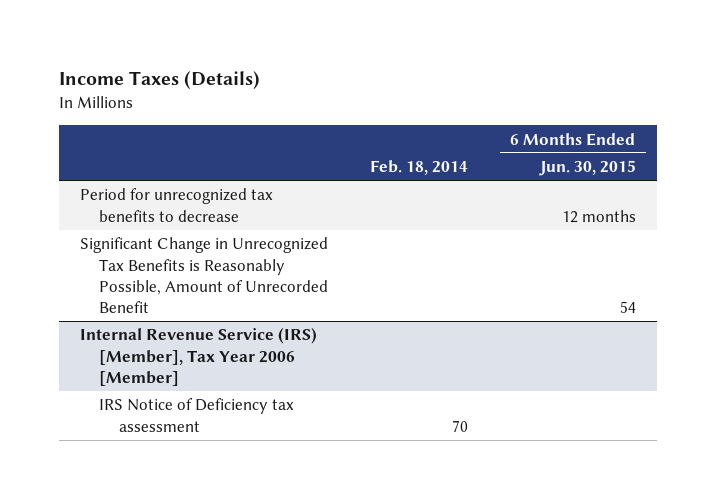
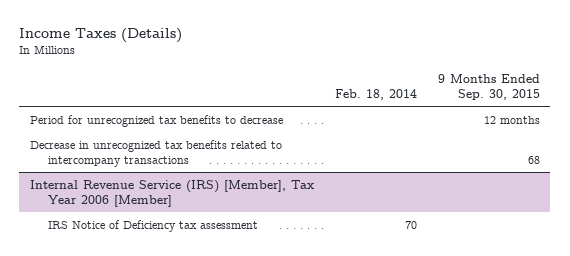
- | Feb. 18, 2014 | 6 Months Ended Jun. 30, 2015
+ | Feb. 18, 2014 | 9 Months Ended Sep. 30, 2015
- Significant Change in Unrecognized Tax Benefits is Reasonably Possible, Amount of Unrecorded Benefit | | 54
+ Decrease in unrecognized tax benefits related to intercompany transactions | | 68

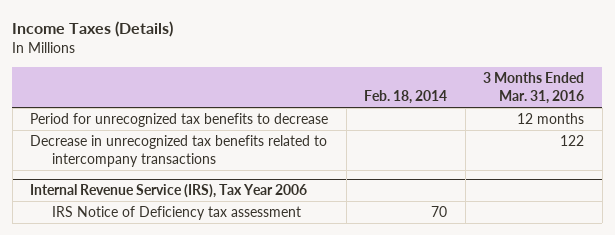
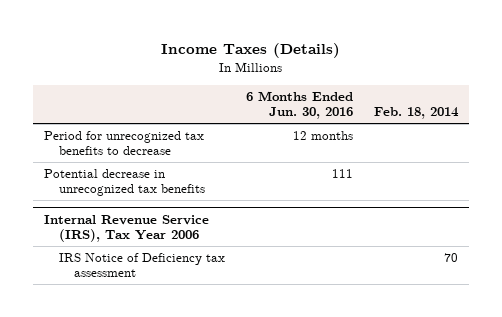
- | Feb. 18, 2014 | 3 Months Ended Mar. 31, 2016
+ | 6 Months Ended Jun. 30, 2016 | Feb. 18, 2014
- Decrease in unrecognized tax benefits related to intercompany transactions | | 122
+ Potential decrease in unrecognized tax benefits | 111 |

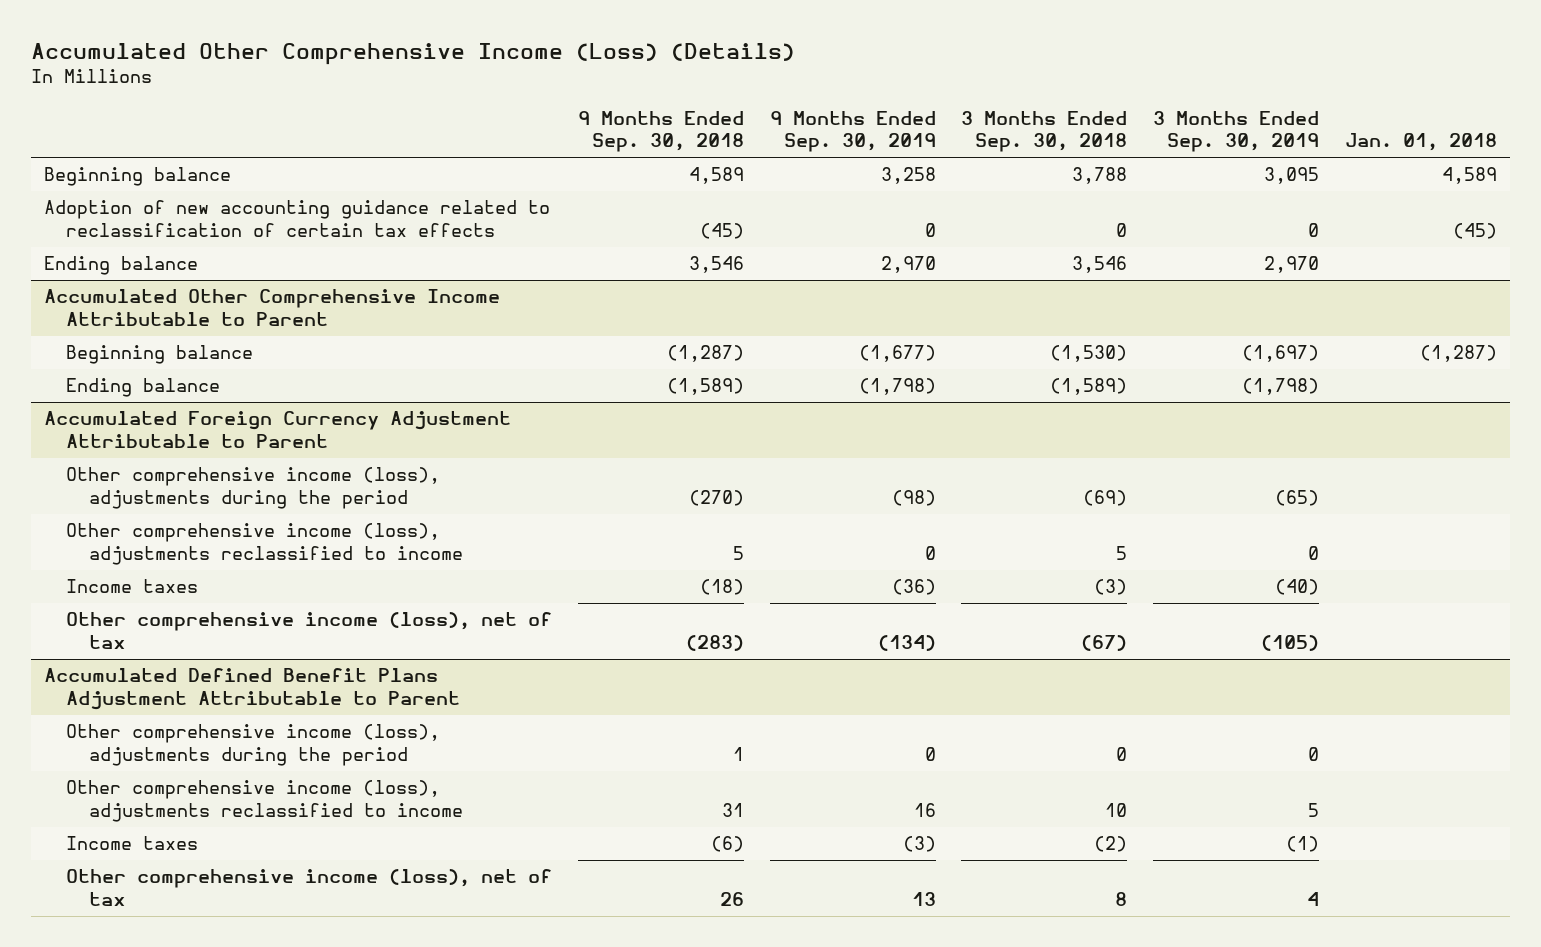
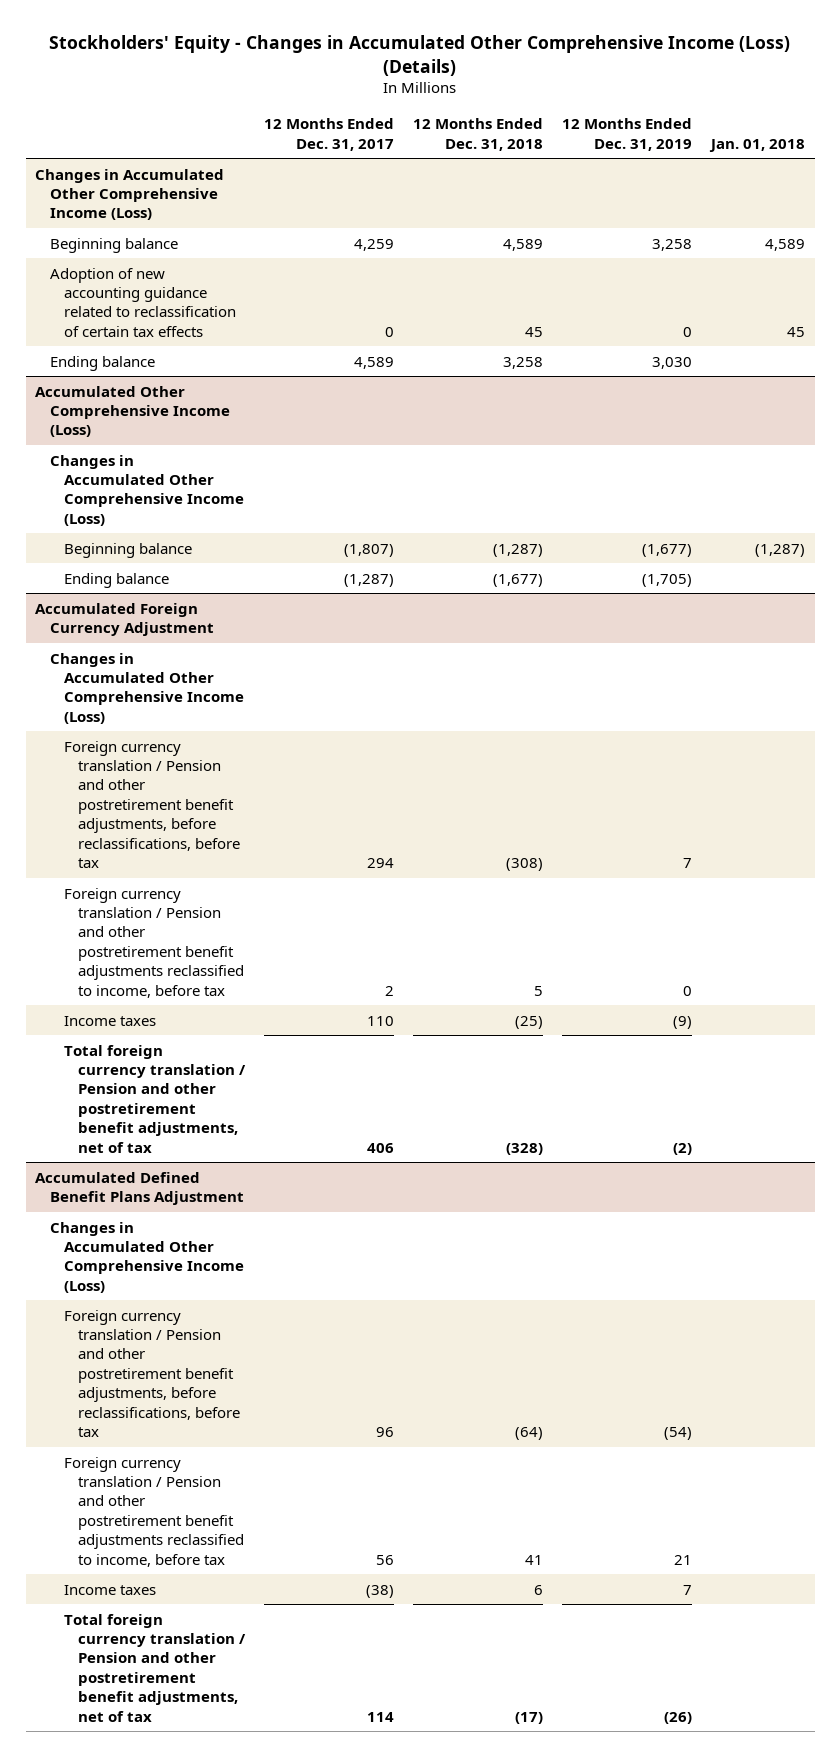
- Accumulated Other Comprehensive Income (Loss) (Details)
+ Stockholders' Equity - Changes in Accumulated Other Comprehensive Income (Loss) (Details)
- | 9 Months Ended Sep. 30, 2018 | 9 Months Ended Sep. 30, 2019 | 3 Months Ended Sep. 30, 2018 | 3 Months Ended Sep. 30, 2019 | Jan. 01, 2018
+ | 12 Months Ended Dec. 31, 2017 | 12 Months Ended Dec. 31, 2018 | 12 Months Ended Dec. 31, 2019 | Jan. 01, 2018
+ Changes in Accumulated Other Comprehensive Income (Loss)
- Adoption of new accounting guidance related to reclassification of certain tax effects | (45) | 0 | 0 | 0 | (45)
+ Adoption of new accounting guidance related to reclassification of certain tax effects | 0 | 45 | 0 | 45
- Accumulated Other Comprehensive Income Attributable to Parent
+ Accumulated Other Comprehensive Income (Loss)
+ Changes in Accumulated Other Comprehensive Income (Loss)
- Accumulated Foreign Currency Adjustment Attributable to Parent
- Other comprehensive income (loss), adjustments during the period | (270) | (98) | (69) | (65) |
- Other comprehensive income (loss), adjustments reclassified to income | 5 | 0 | 5 | 0 |
+ Accumulated Foreign Currency Adjustment
+ Changes in Accumulated Other Comprehensive Income (Loss)
+ Foreign currency translation / Pension and other postretirement benefit adjustments, before reclassifications, before tax | 294 | (308) | 7 |
+ Foreign currency translation / Pension and other postretirement benefit adjustments reclassified to income, before tax | 2 | 5 | 0 |
- Other comprehensive income (loss), net of tax | (283) | (134) | (67) | (105) |
- Accumulated Defined Benefit Plans Adjustment Attributable to Parent
- Other comprehensive income (loss), adjustments during the period | 1 | 0 | 0 | 0 |
- Other comprehensive income (loss), adjustments reclassified to income | 31 | 16 | 10 | 5 |
+ Total foreign currency translation / Pension and other postretirement benefit adjustments, net of tax | 406 | (328) | (2) |
+ Accumulated Defined Benefit Plans Adjustment
+ Changes in Accumulated Other Comprehensive Income (Loss)
+ Foreign currency translation / Pension and other postretirement benefit adjustments, before reclassifications, before tax | 96 | (64) | (54) |
+ Foreign currency translation / Pension and other postretirement benefit adjustments reclassified to income, before tax | 56 | 41 | 21 |
- Other comprehensive income (loss), net of tax | 26 | 13 | 8 | 4 |
+ Total foreign currency translation / Pension and other postretirement benefit adjustments, net of tax | 114 | (17) | (26) |

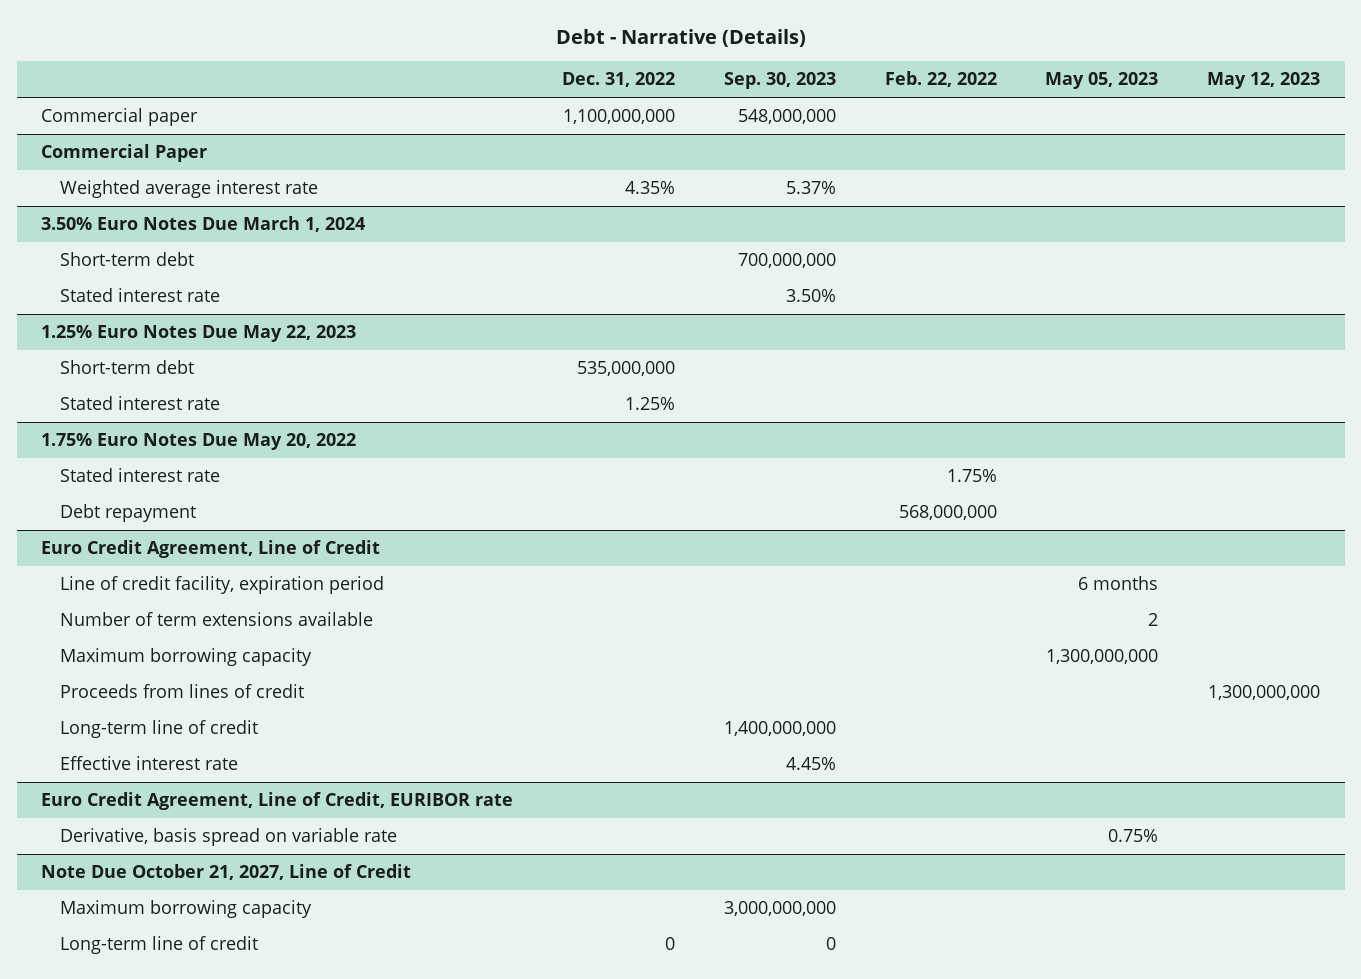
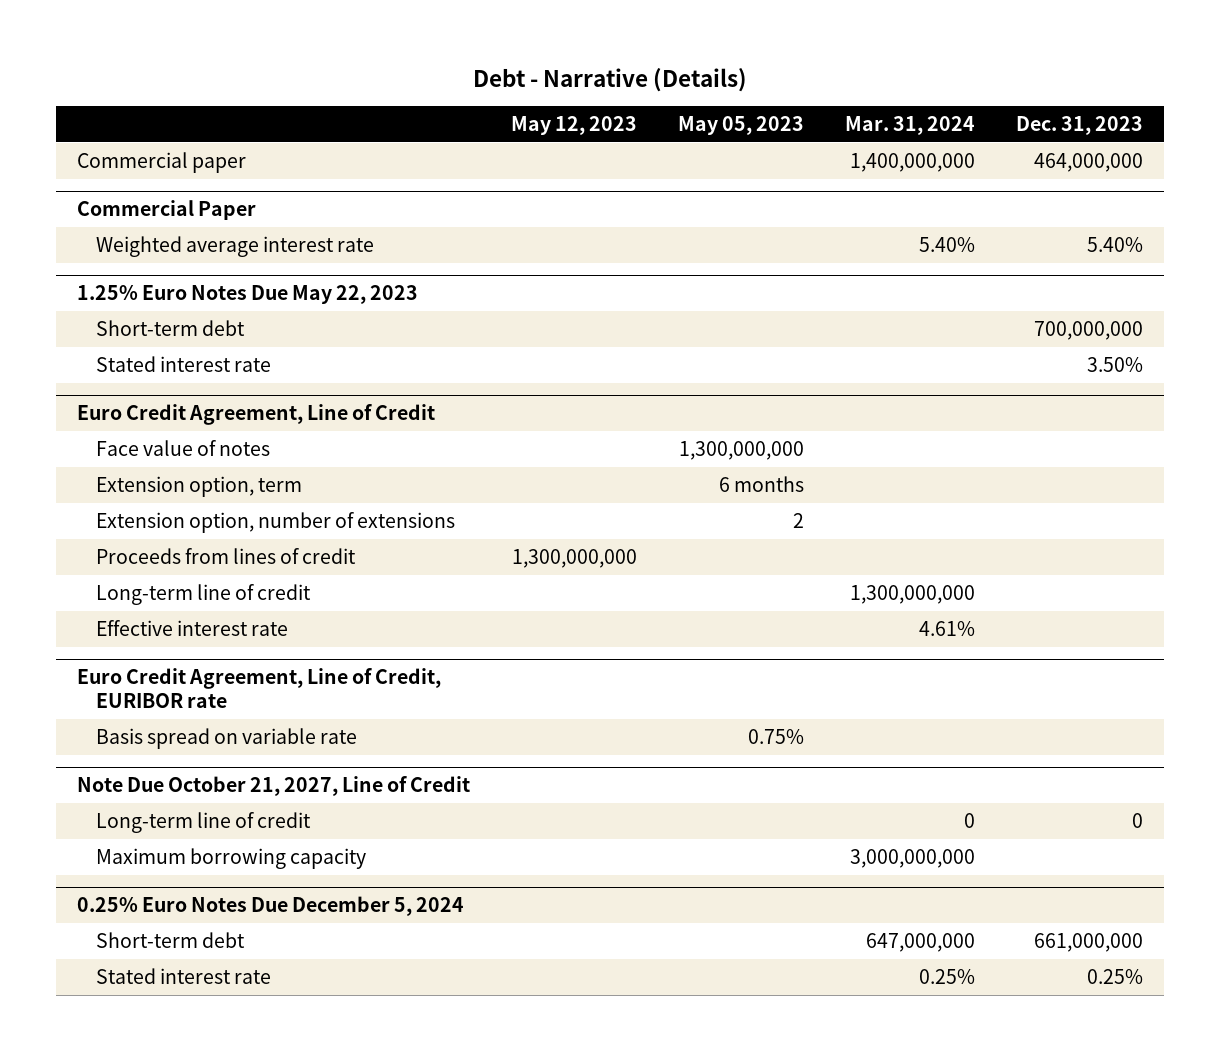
- | Dec. 31, 2022 | Sep. 30, 2023 | Feb. 22, 2022 | May 05, 2023 | May 12, 2023
+ | May 12, 2023 | May 05, 2023 | Mar. 31, 2024 | Dec. 31, 2023
- 3.50% Euro Notes Due March 1, 2024
- Short-term debt | | 700,000,000 | | |
- Stated interest rate | | 3.50% | | |
- 1.75% Euro Notes Due May 20, 2022
- Stated interest rate | | | 1.75% | |
- Debt repayment | | | 568,000,000 | |
@ Euro Credit Agreement, Line of Credit
- Line of credit facility, expiration period | | | | 6 months |
- Number of term extensions available | | | | 2 |
- Maximum borrowing capacity | | | | 1,300,000,000 |
+ Face value of notes | | 1,300,000,000 | |
+ Extension option, term | | 6 months | |
+ Extension option, number of extensions | | 2 | |
@ Euro Credit Agreement, Line of Credit, EURIBOR rate
- Derivative, basis spread on variable rate | | | | 0.75% |
+ Basis spread on variable rate | | 0.75% | |
@ Note Due October 21, 2027, Line of Credit
moved down: Maximum borrowing capacity | | | 3,000,000,000 |
+ 0.25% Euro Notes Due December 5, 2024
+ Short-term debt | | | 647,000,000 | 661,000,000
+ Stated interest rate | | | 0.25% | 0.25%

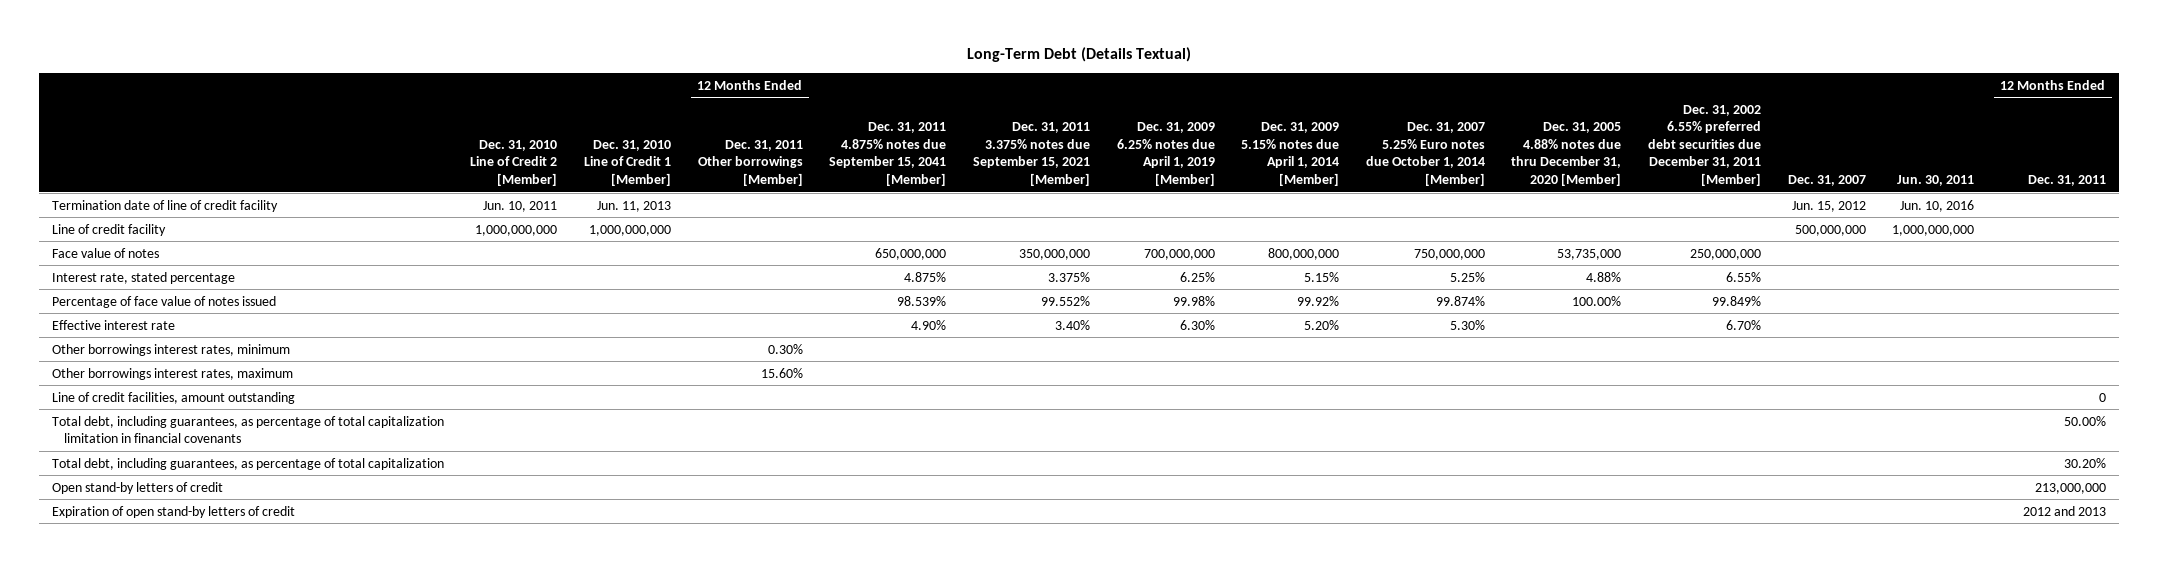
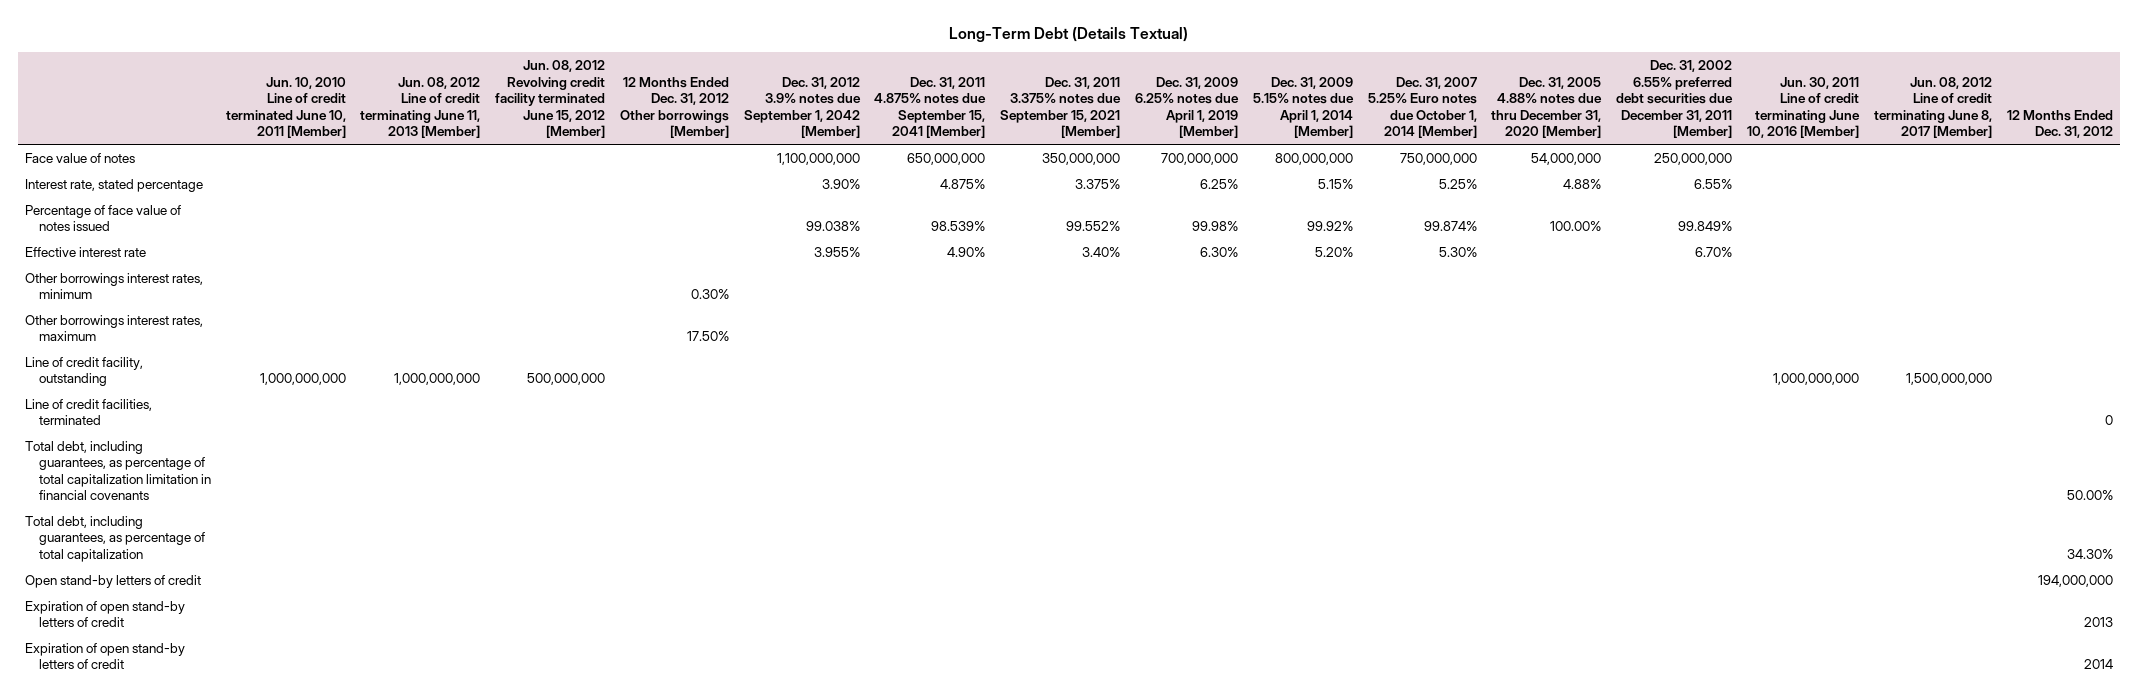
- | Dec. 31, 2010 Line of Credit 2 [Member] | Dec. 31, 2010 Line of Credit 1 [Member] | 12 Months Ended Dec. 31, 2011 Other borrowings [Member] | Dec. 31, 2011 4.875% notes due September 15, 2041 [Member] | Dec. 31, 2011 3.375% notes due September 15, 2021 [Member] | Dec. 31, 2009 6.25% notes due April 1, 2019 [Member] | Dec. 31, 2009 5.15% notes due April 1, 2014 [Member] | Dec. 31, 2007 5.25% Euro notes due October 1, 2014 [Member] | Dec. 31, 2005 4.88% notes due thru December 31, 2020 [Member] | Dec. 31, 2002 6.55% preferred debt securities due December 31, 2011 [Member] | Dec. 31, 2007 | Jun. 30, 2011 | 12 Months Ended Dec. 31, 2011
+ | Jun. 10, 2010 Line of credit terminated June 10, 2011 [Member] | Jun. 08, 2012 Line of credit terminating June 11, 2013 [Member] | Jun. 08, 2012 Revolving credit facility terminated June 15, 2012 [Member] | 12 Months Ended Dec. 31, 2012 Other borrowings [Member] | Dec. 31, 2012 3.9% notes due September 1, 2042 [Member] | Dec. 31, 2011 4.875% notes due September 15, 2041 [Member] | Dec. 31, 2011 3.375% notes due September 15, 2021 [Member] | Dec. 31, 2009 6.25% notes due April 1, 2019 [Member] | Dec. 31, 2009 5.15% notes due April 1, 2014 [Member] | Dec. 31, 2007 5.25% Euro notes due October 1, 2014 [Member] | Dec. 31, 2005 4.88% notes due thru December 31, 2020 [Member] | Dec. 31, 2002 6.55% preferred debt securities due December 31, 2011 [Member] | Jun. 30, 2011 Line of credit terminating June 10, 2016 [Member] | Jun. 08, 2012 Line of credit terminating June 8, 2017 [Member] | 12 Months Ended Dec. 31, 2012
- Termination date of line of credit facility | Jun. 10, 2011 | Jun. 11, 2013 | | | | | | | | | Jun. 15, 2012 | Jun. 10, 2016 |
- Line of credit facility | 1,000,000,000 | 1,000,000,000 | | | | | | | | | 500,000,000 | 1,000,000,000 |
- Face value of notes | | | | 650,000,000 | 350,000,000 | 700,000,000 | 800,000,000 | 750,000,000 | 53,735,000 | 250,000,000 | | |
+ Face value of notes | | | | | 1,100,000,000 | 650,000,000 | 350,000,000 | 700,000,000 | 800,000,000 | 750,000,000 | 54,000,000 | 250,000,000 | | |
- Line of credit facilities, amount outstanding | | | | | | | | | | | | | 0
+ Line of credit facility, outstanding | 1,000,000,000 | 1,000,000,000 | 500,000,000 | | | | | | | | | | 1,000,000,000 | 1,500,000,000 |
+ Line of credit facilities, terminated | | | | | | | | | | | | | | | 0
+ Expiration of open stand-by letters of credit | | | | | | | | | | | | | | | 2014

